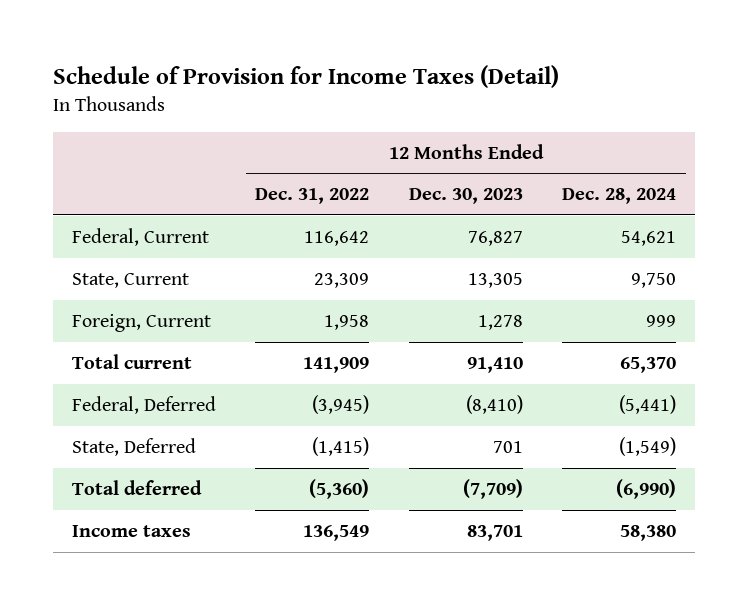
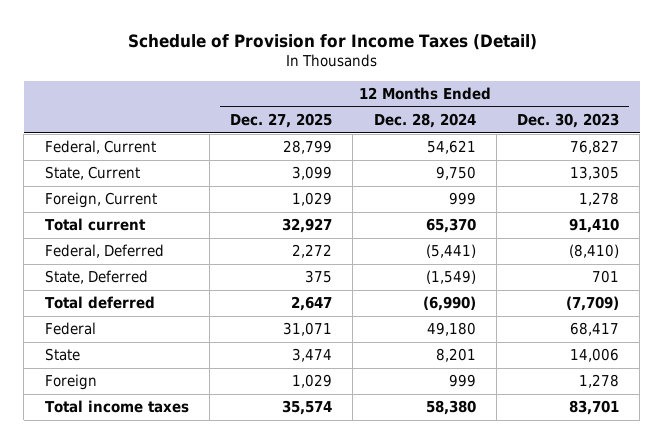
- | 12 Months Ended Dec. 31, 2022 | 12 Months Ended Dec. 30, 2023 | 12 Months Ended Dec. 28, 2024
+ | 12 Months Ended Dec. 27, 2025 | 12 Months Ended Dec. 28, 2024 | 12 Months Ended Dec. 30, 2023
- Income taxes | 136,549 | 83,701 | 58,380
+ Federal | 31,071 | 49,180 | 68,417
+ State | 3,474 | 8,201 | 14,006
+ Foreign | 1,029 | 999 | 1,278
+ Total income taxes | 35,574 | 58,380 | 83,701

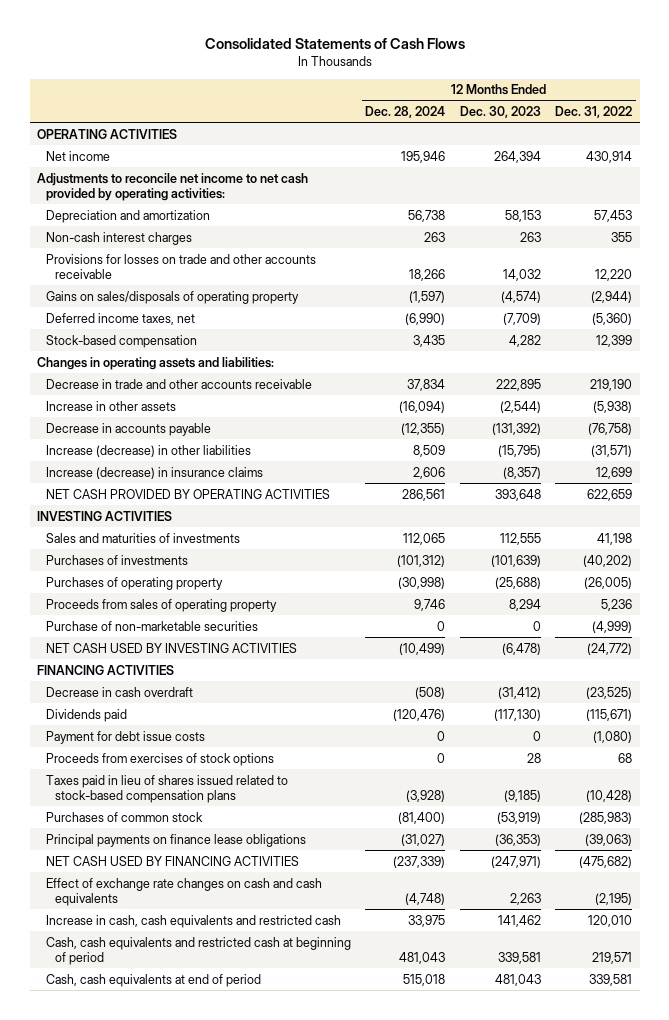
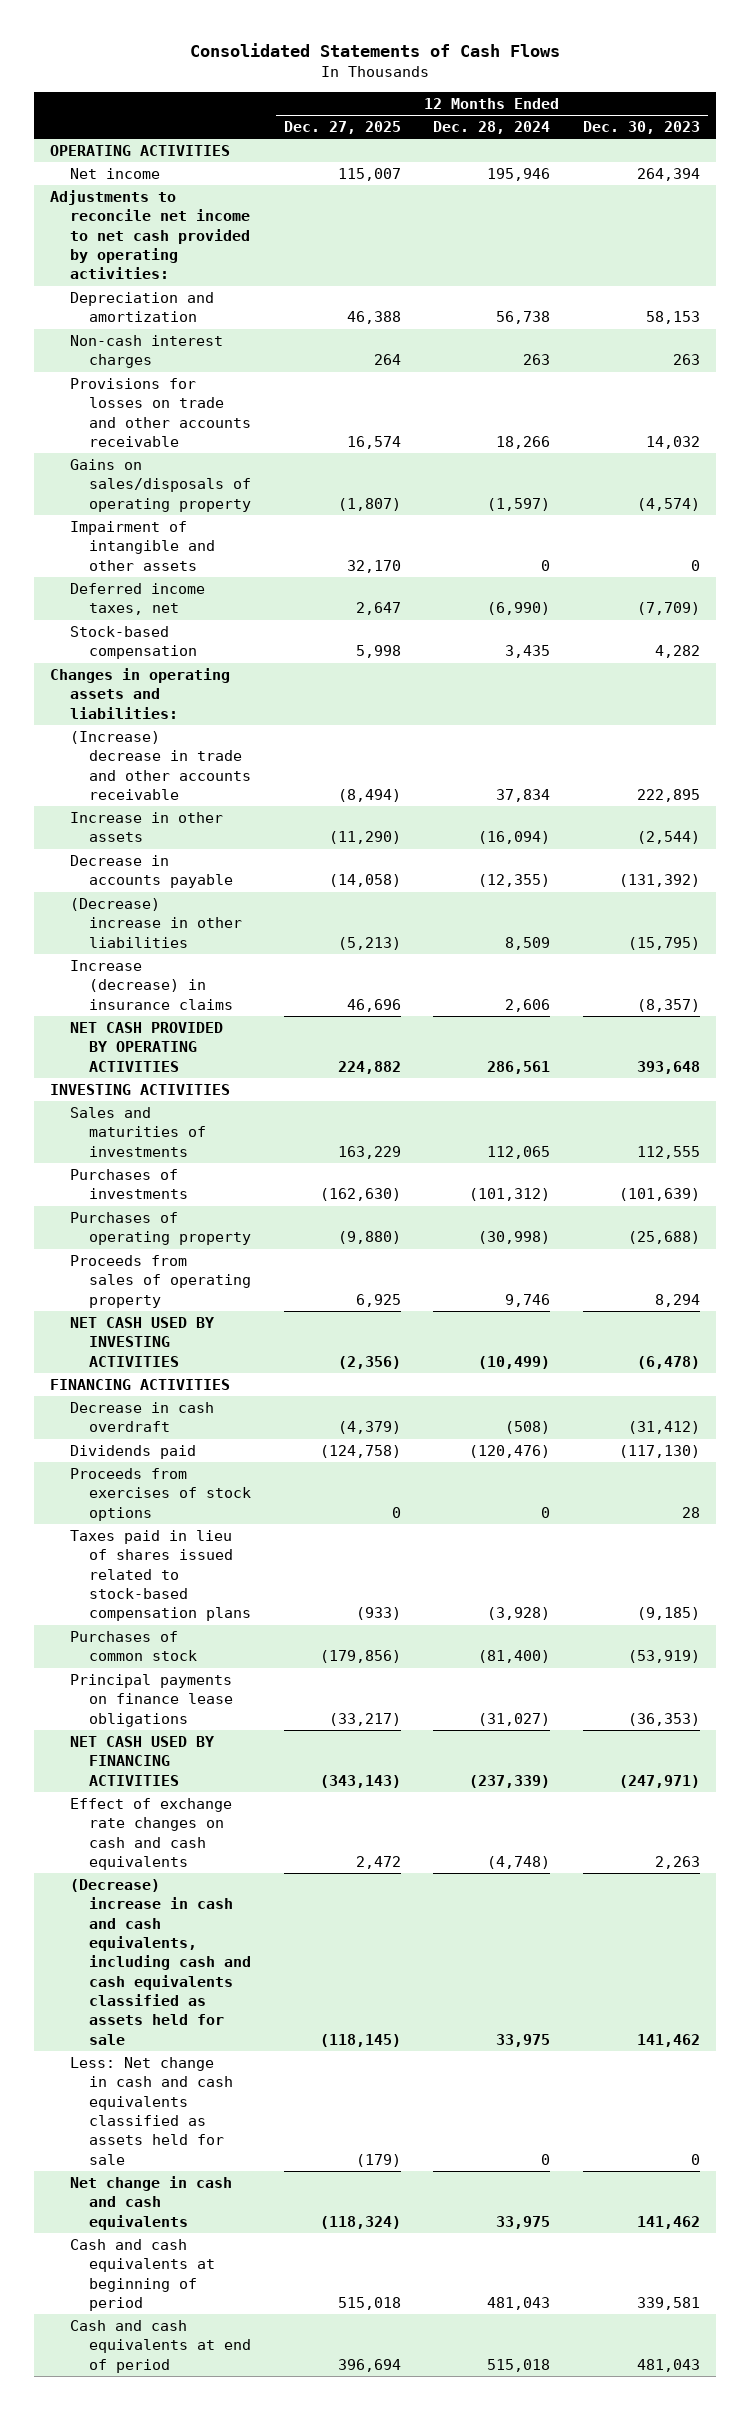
- | 12 Months Ended Dec. 28, 2024 | 12 Months Ended Dec. 30, 2023 | 12 Months Ended Dec. 31, 2022
+ | 12 Months Ended Dec. 27, 2025 | 12 Months Ended Dec. 28, 2024 | 12 Months Ended Dec. 30, 2023
+ Impairment of intangible and other assets | 32,170 | 0 | 0
- Decrease in trade and other accounts receivable | 37,834 | 222,895 | 219,190
+ (Increase) decrease in trade and other accounts receivable | (8,494) | 37,834 | 222,895
- Increase (decrease) in other liabilities | 8,509 | (15,795) | (31,571)
+ (Decrease) increase in other liabilities | (5,213) | 8,509 | (15,795)
- Purchase of non-marketable securities | 0 | 0 | (4,999)
- Payment for debt issue costs | 0 | 0 | (1,080)
- Increase in cash, cash equivalents and restricted cash | 33,975 | 141,462 | 120,010
- Cash, cash equivalents and restricted cash at beginning of period | 481,043 | 339,581 | 219,571
- Cash, cash equivalents at end of period | 515,018 | 481,043 | 339,581
+ (Decrease) increase in cash and cash equivalents, including cash and cash equivalents classified as assets held for sale | (118,145) | 33,975 | 141,462
+ Less: Net change in cash and cash equivalents classified as assets held for sale | (179) | 0 | 0
+ Net change in cash and cash equivalents | (118,324) | 33,975 | 141,462
+ Cash and cash equivalents at beginning of period | 515,018 | 481,043 | 339,581
+ Cash and cash equivalents at end of period | 396,694 | 515,018 | 481,043

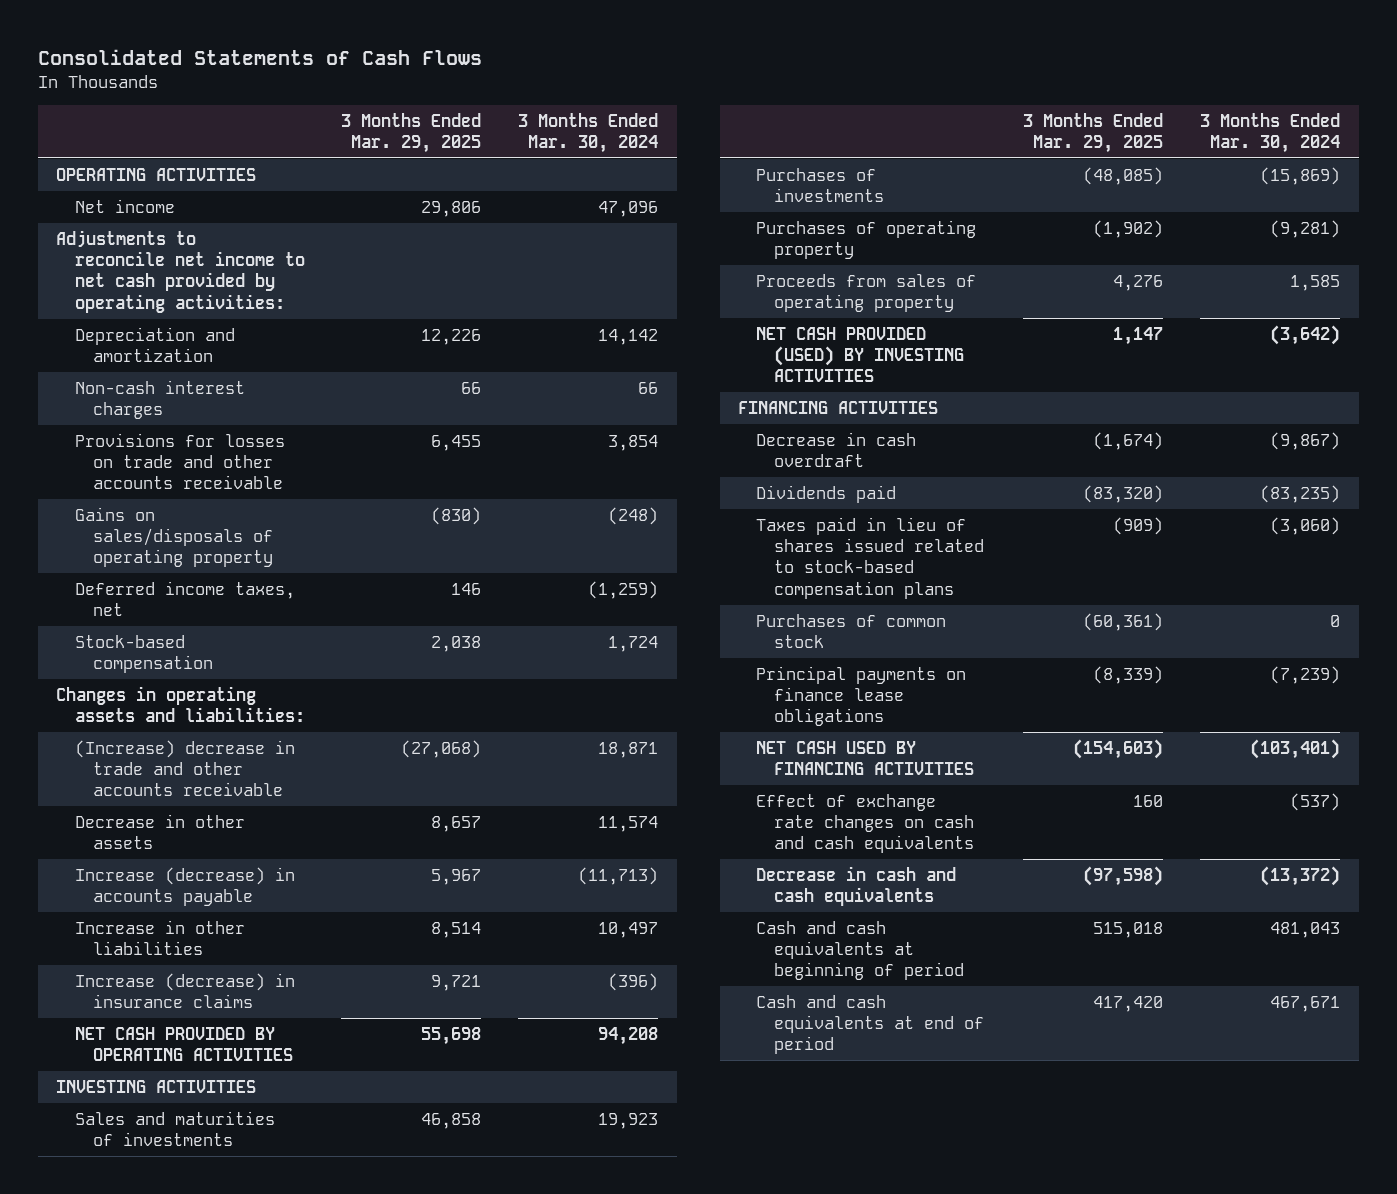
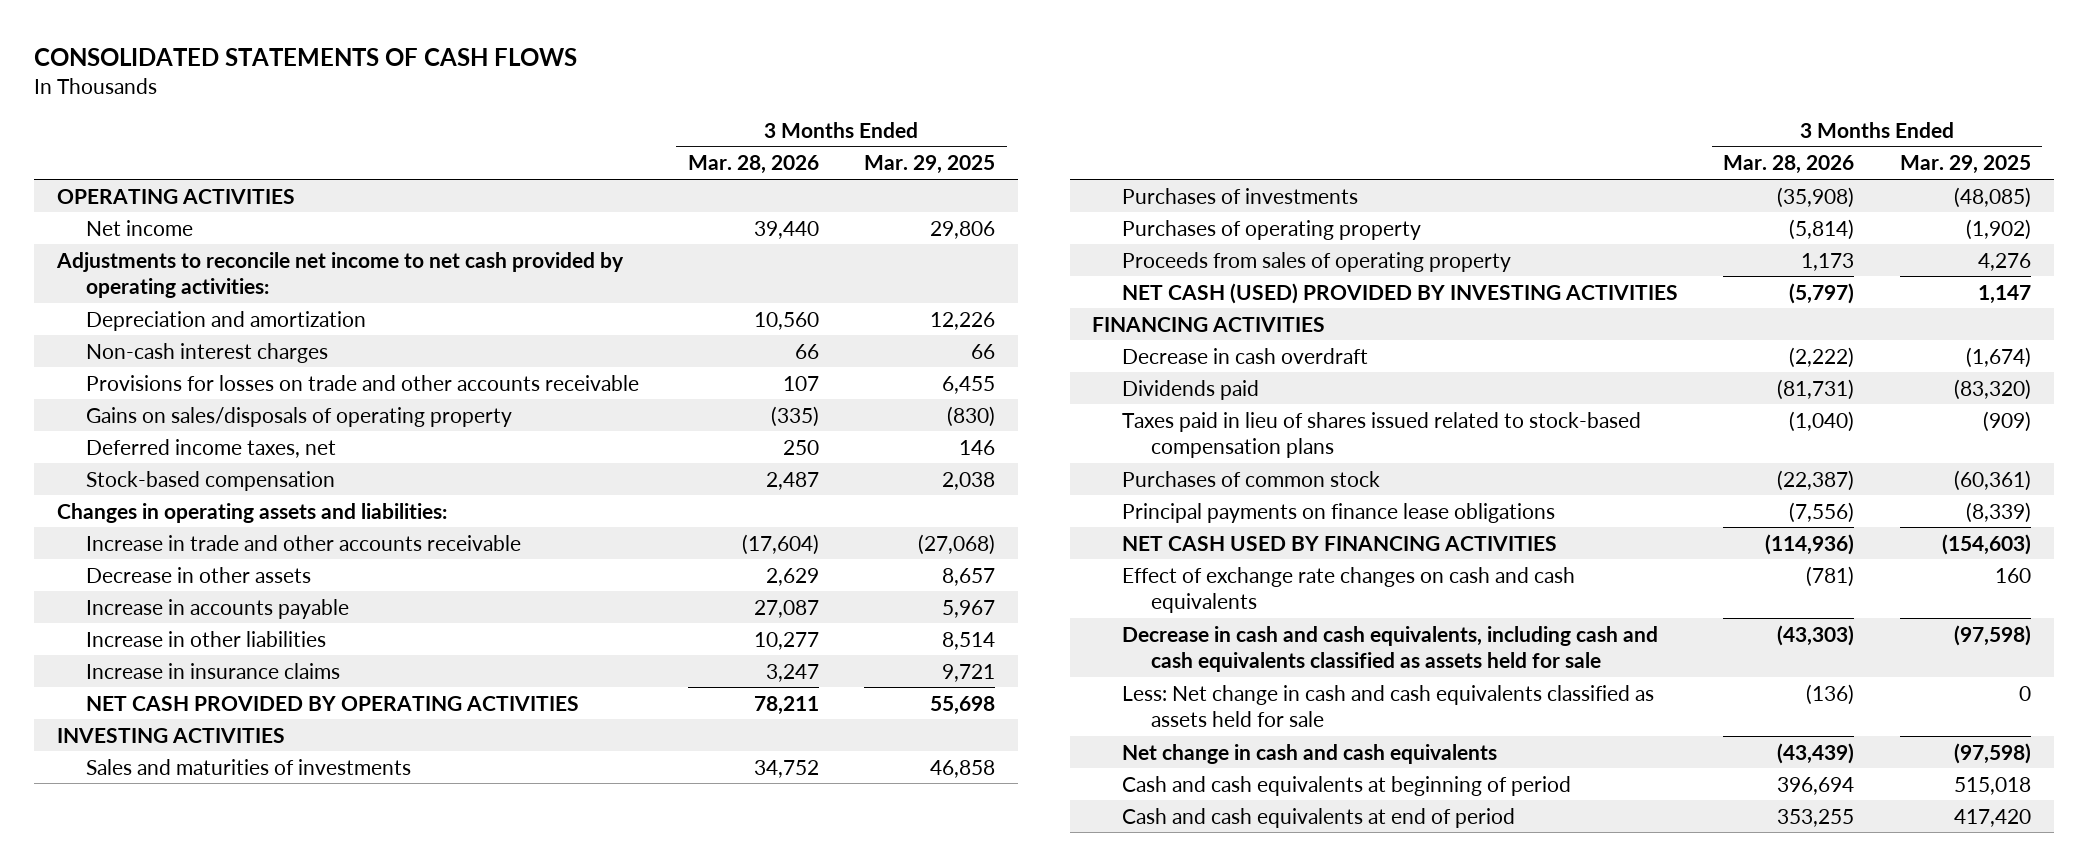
- Consolidated Statements of Cash Flows
+ CONSOLIDATED STATEMENTS OF CASH FLOWS
- | 3 Months Ended Mar. 29, 2025 | 3 Months Ended Mar. 30, 2024
+ | 3 Months Ended Mar. 28, 2026 | 3 Months Ended Mar. 29, 2025
- (Increase) decrease in trade and other accounts receivable | (27,068) | 18,871
+ Increase in trade and other accounts receivable | (17,604) | (27,068)
- Increase (decrease) in accounts payable | 5,967 | (11,713)
+ Increase in accounts payable | 27,087 | 5,967
- Increase (decrease) in insurance claims | 9,721 | (396)
+ Increase in insurance claims | 3,247 | 9,721
- NET CASH PROVIDED (USED) BY INVESTING ACTIVITIES | 1,147 | (3,642)
+ NET CASH (USED) PROVIDED BY INVESTING ACTIVITIES | (5,797) | 1,147
- Decrease in cash and cash equivalents | (97,598) | (13,372)
+ Decrease in cash and cash equivalents, including cash and cash equivalents classified as assets held for sale | (43,303) | (97,598)
+ Less: Net change in cash and cash equivalents classified as assets held for sale | (136) | 0
+ Net change in cash and cash equivalents | (43,439) | (97,598)

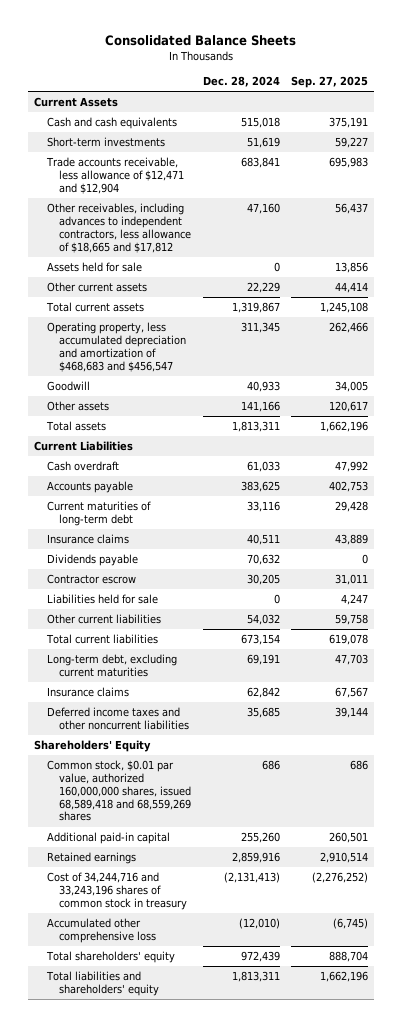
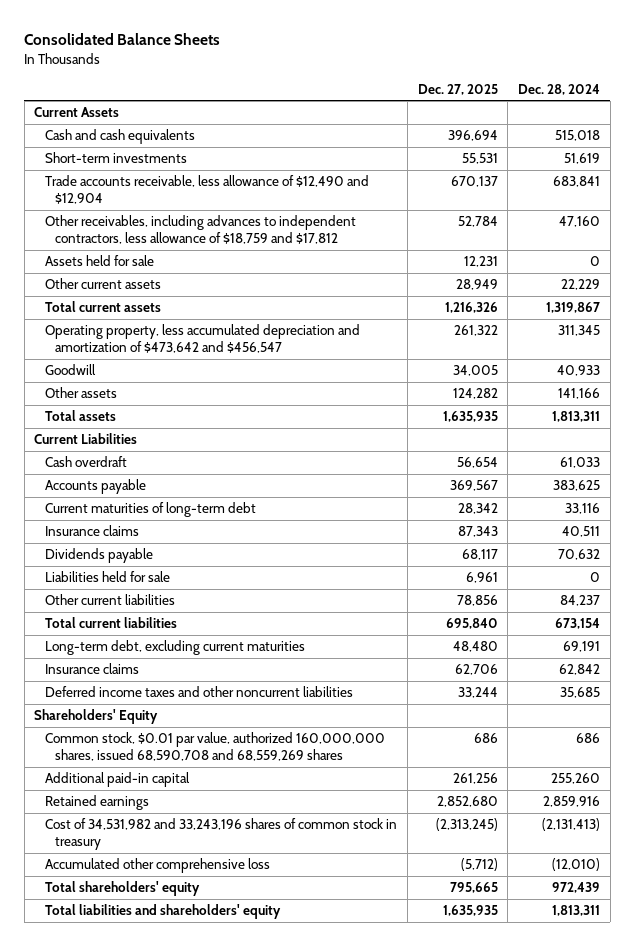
- | Dec. 28, 2024 | Sep. 27, 2025
+ | Dec. 27, 2025 | Dec. 28, 2024
- Trade accounts receivable, less allowance of $12,471 and $12,904 | 683,841 | 695,983
- Other receivables, including advances to independent contractors, less allowance of $18,665 and $17,812 | 47,160 | 56,437
+ Trade accounts receivable, less allowance of $12,490 and $12,904 | 670,137 | 683,841
+ Other receivables, including advances to independent contractors, less allowance of $18,759 and $17,812 | 52,784 | 47,160
- Operating property, less accumulated depreciation and amortization of $468,683 and $456,547 | 311,345 | 262,466
+ Operating property, less accumulated depreciation and amortization of $473,642 and $456,547 | 261,322 | 311,345
- Contractor escrow | 30,205 | 31,011
- Other current liabilities | 54,032 | 59,758
+ Other current liabilities | 78,856 | 84,237
- Common stock, $0.01 par value, authorized 160,000,000 shares, issued 68,589,418 and 68,559,269 shares | 686 | 686
+ Common stock, $0.01 par value, authorized 160,000,000 shares, issued 68,590,708 and 68,559,269 shares | 686 | 686
- Cost of 34,244,716 and 33,243,196 shares of common stock in treasury | (2,131,413) | (2,276,252)
+ Cost of 34,531,982 and 33,243,196 shares of common stock in treasury | (2,313,245) | (2,131,413)

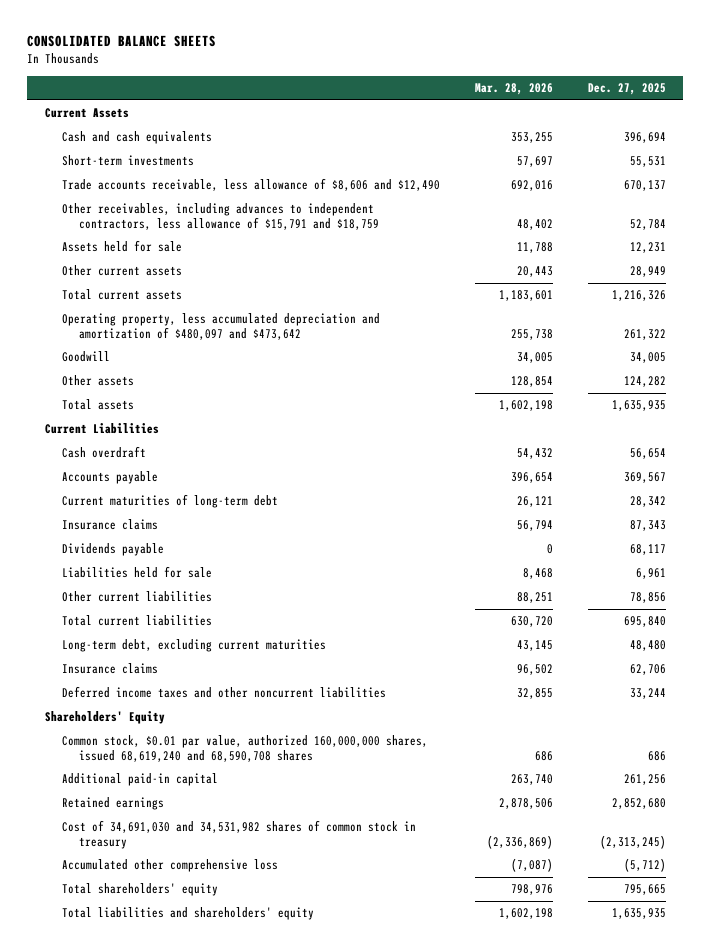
- Consolidated Balance Sheets
+ CONSOLIDATED BALANCE SHEETS
- | Dec. 27, 2025 | Dec. 28, 2024
+ | Mar. 28, 2026 | Dec. 27, 2025
- Trade accounts receivable, less allowance of $12,490 and $12,904 | 670,137 | 683,841
- Other receivables, including advances to independent contractors, less allowance of $18,759 and $17,812 | 52,784 | 47,160
+ Trade accounts receivable, less allowance of $8,606 and $12,490 | 692,016 | 670,137
+ Other receivables, including advances to independent contractors, less allowance of $15,791 and $18,759 | 48,402 | 52,784
- Operating property, less accumulated depreciation and amortization of $473,642 and $456,547 | 261,322 | 311,345
+ Operating property, less accumulated depreciation and amortization of $480,097 and $473,642 | 255,738 | 261,322
- Common stock, $0.01 par value, authorized 160,000,000 shares, issued 68,590,708 and 68,559,269 shares | 686 | 686
+ Common stock, $0.01 par value, authorized 160,000,000 shares, issued 68,619,240 and 68,590,708 shares | 686 | 686
- Cost of 34,531,982 and 33,243,196 shares of common stock in treasury | (2,313,245) | (2,131,413)
+ Cost of 34,691,030 and 34,531,982 shares of common stock in treasury | (2,336,869) | (2,313,245)

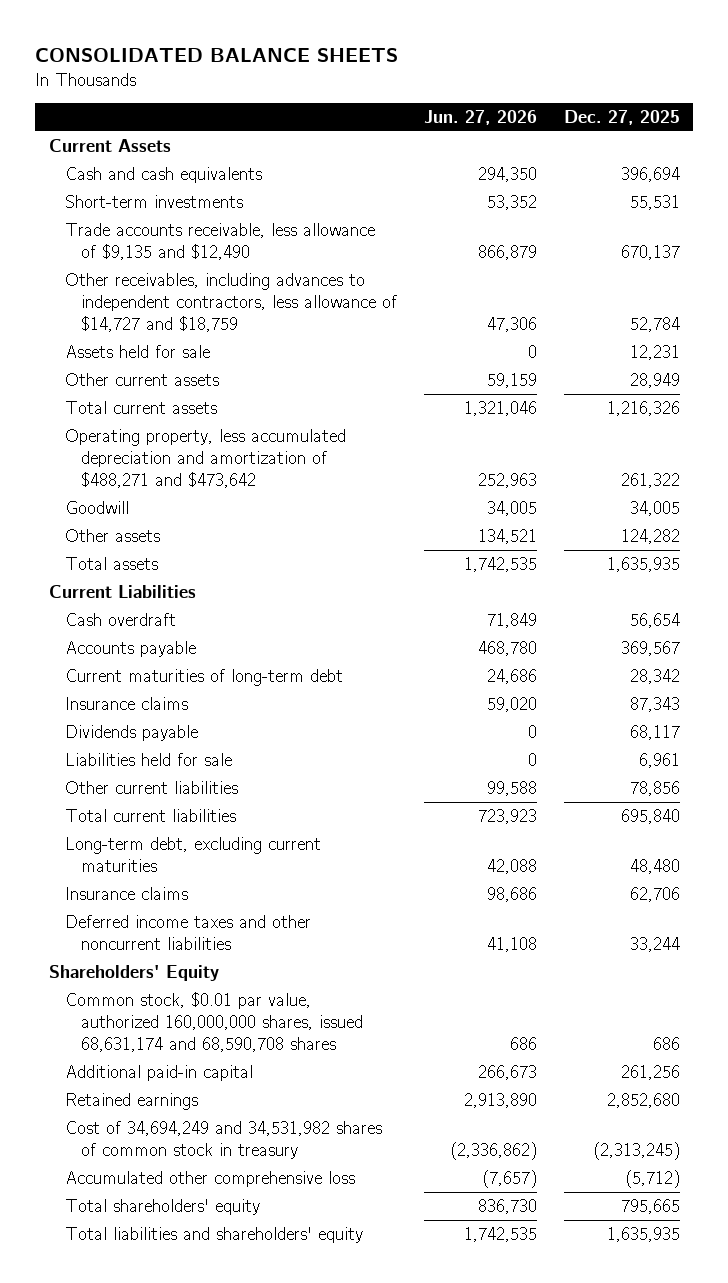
- | Mar. 28, 2026 | Dec. 27, 2025
+ | Jun. 27, 2026 | Dec. 27, 2025
- Trade accounts receivable, less allowance of $8,606 and $12,490 | 692,016 | 670,137
- Other receivables, including advances to independent contractors, less allowance of $15,791 and $18,759 | 48,402 | 52,784
+ Trade accounts receivable, less allowance of $9,135 and $12,490 | 866,879 | 670,137
+ Other receivables, including advances to independent contractors, less allowance of $14,727 and $18,759 | 47,306 | 52,784
- Operating property, less accumulated depreciation and amortization of $480,097 and $473,642 | 255,738 | 261,322
+ Operating property, less accumulated depreciation and amortization of $488,271 and $473,642 | 252,963 | 261,322
- Common stock, $0.01 par value, authorized 160,000,000 shares, issued 68,619,240 and 68,590,708 shares | 686 | 686
+ Common stock, $0.01 par value, authorized 160,000,000 shares, issued 68,631,174 and 68,590,708 shares | 686 | 686
- Cost of 34,691,030 and 34,531,982 shares of common stock in treasury | (2,336,869) | (2,313,245)
+ Cost of 34,694,249 and 34,531,982 shares of common stock in treasury | (2,336,862) | (2,313,245)

